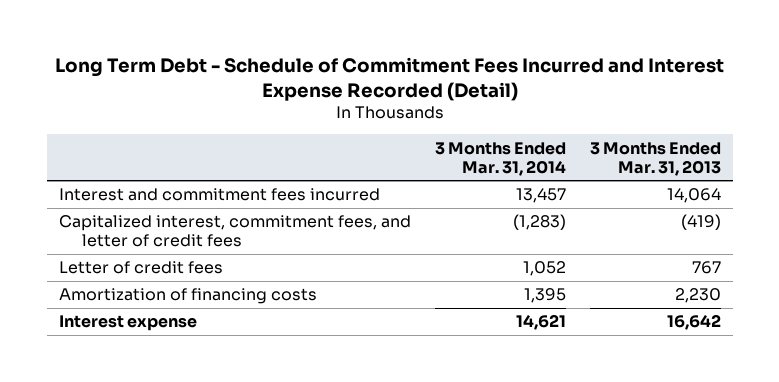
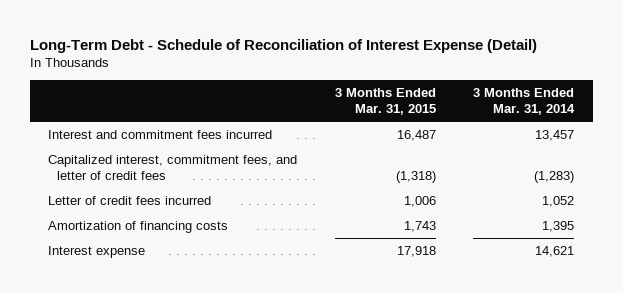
- Long Term Debt - Schedule of Commitment Fees Incurred and Interest Expense Recorded (Detail)
+ Long-Term Debt - Schedule of Reconciliation of Interest Expense (Detail)
- | 3 Months Ended Mar. 31, 2014 | 3 Months Ended Mar. 31, 2013
+ | 3 Months Ended Mar. 31, 2015 | 3 Months Ended Mar. 31, 2014
- Letter of credit fees | 1,052 | 767
+ Letter of credit fees incurred | 1,006 | 1,052

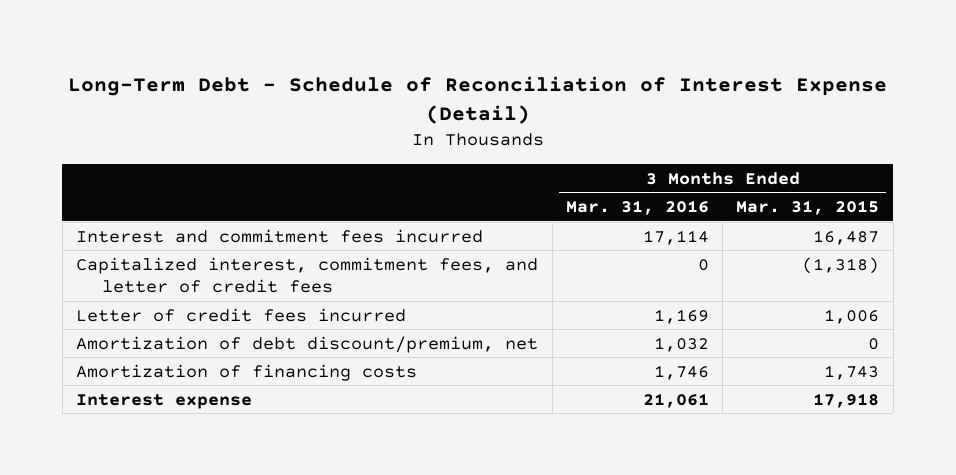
- | 3 Months Ended Mar. 31, 2015 | 3 Months Ended Mar. 31, 2014
+ | 3 Months Ended Mar. 31, 2016 | 3 Months Ended Mar. 31, 2015
+ Amortization of debt discount/premium, net | 1,032 | 0

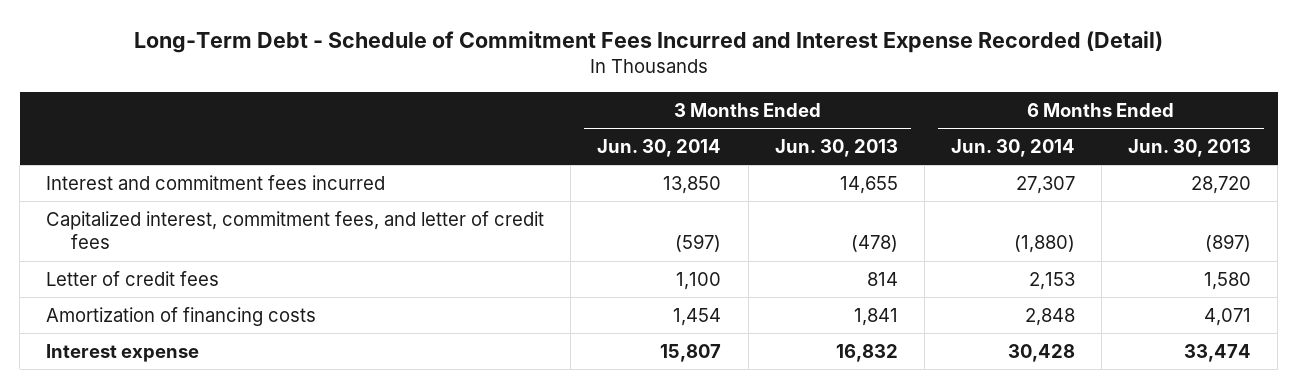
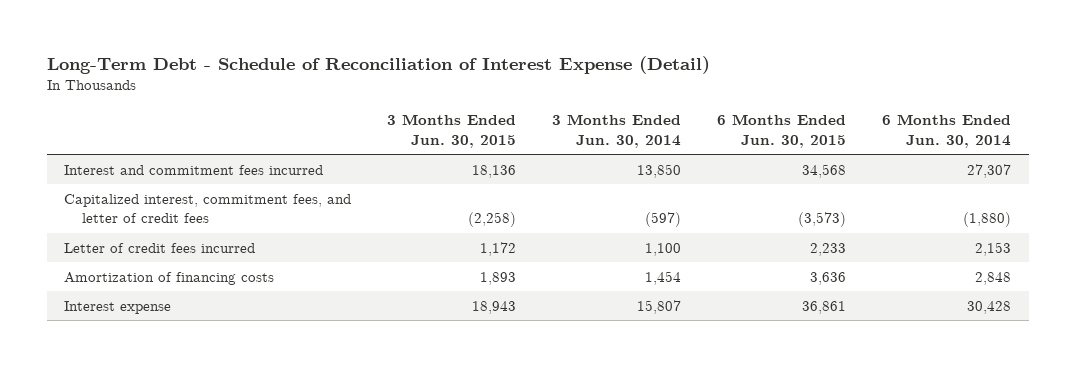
- Long-Term Debt - Schedule of Commitment Fees Incurred and Interest Expense Recorded (Detail)
+ Long-Term Debt - Schedule of Reconciliation of Interest Expense (Detail)
- | 3 Months Ended Jun. 30, 2014 | 3 Months Ended Jun. 30, 2013 | 6 Months Ended Jun. 30, 2014 | 6 Months Ended Jun. 30, 2013
+ | 3 Months Ended Jun. 30, 2015 | 3 Months Ended Jun. 30, 2014 | 6 Months Ended Jun. 30, 2015 | 6 Months Ended Jun. 30, 2014
- Letter of credit fees | 1,100 | 814 | 2,153 | 1,580
+ Letter of credit fees incurred | 1,172 | 1,100 | 2,233 | 2,153

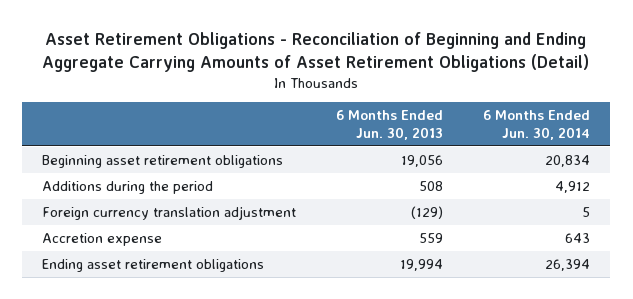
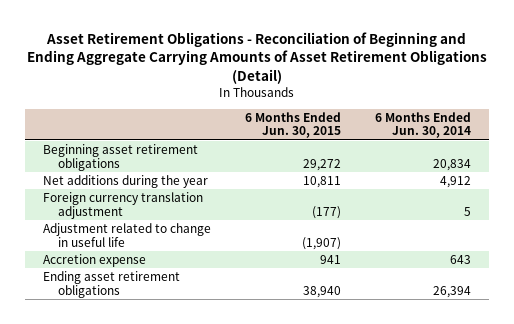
- | 6 Months Ended Jun. 30, 2013 | 6 Months Ended Jun. 30, 2014
+ | 6 Months Ended Jun. 30, 2015 | 6 Months Ended Jun. 30, 2014
- Additions during the period | 508 | 4,912
+ Net additions during the year | 10,811 | 4,912
+ Adjustment related to change in useful life | (1,907) |

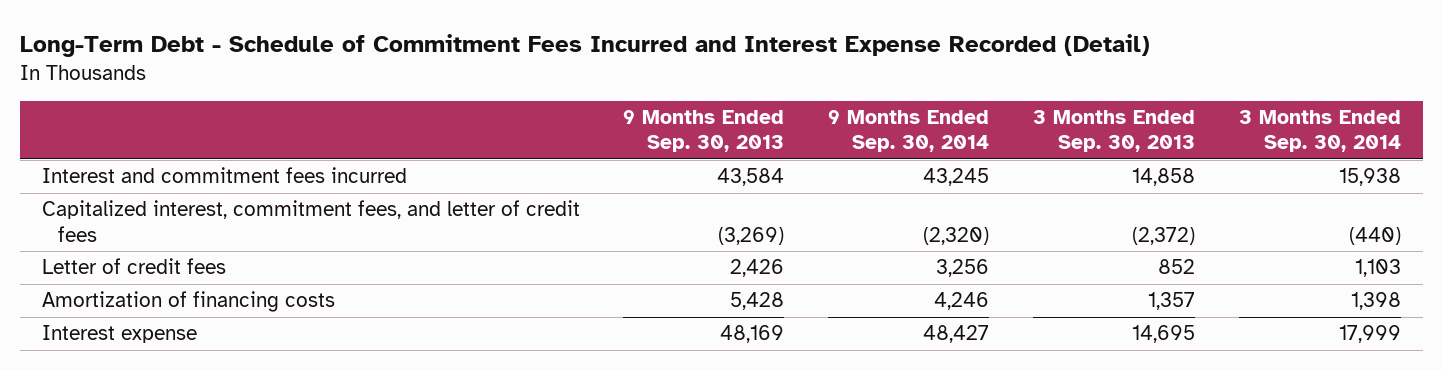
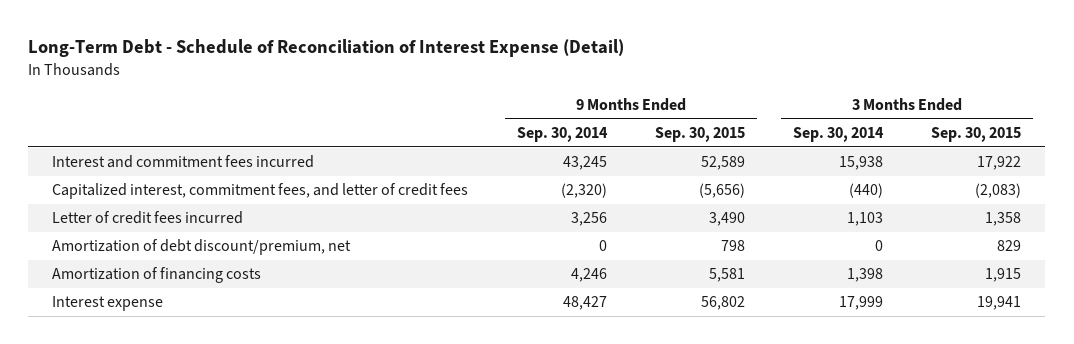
- Long-Term Debt - Schedule of Commitment Fees Incurred and Interest Expense Recorded (Detail)
+ Long-Term Debt - Schedule of Reconciliation of Interest Expense (Detail)
- | 9 Months Ended Sep. 30, 2013 | 9 Months Ended Sep. 30, 2014 | 3 Months Ended Sep. 30, 2013 | 3 Months Ended Sep. 30, 2014
+ | 9 Months Ended Sep. 30, 2014 | 9 Months Ended Sep. 30, 2015 | 3 Months Ended Sep. 30, 2014 | 3 Months Ended Sep. 30, 2015
- Letter of credit fees | 2,426 | 3,256 | 852 | 1,103
+ Letter of credit fees incurred | 3,256 | 3,490 | 1,103 | 1,358
+ Amortization of debt discount/premium, net | 0 | 798 | 0 | 829

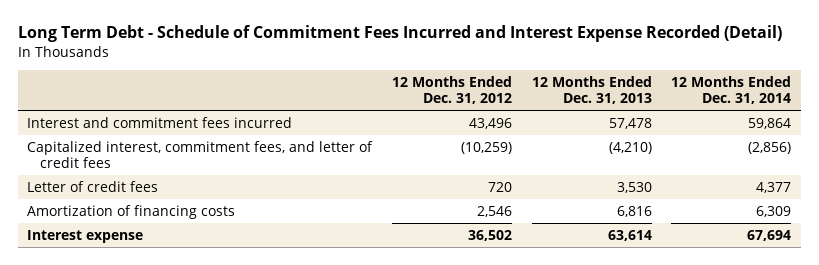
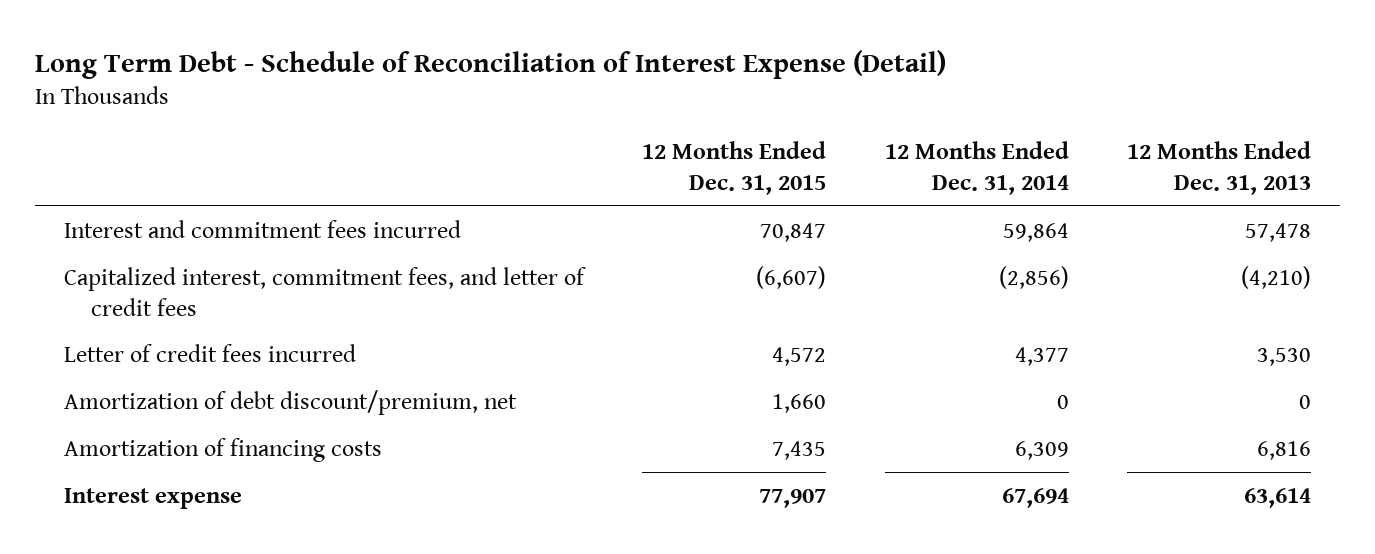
- Long Term Debt - Schedule of Commitment Fees Incurred and Interest Expense Recorded (Detail)
+ Long Term Debt - Schedule of Reconciliation of Interest Expense (Detail)
- | 12 Months Ended Dec. 31, 2012 | 12 Months Ended Dec. 31, 2013 | 12 Months Ended Dec. 31, 2014
+ | 12 Months Ended Dec. 31, 2015 | 12 Months Ended Dec. 31, 2014 | 12 Months Ended Dec. 31, 2013
- Letter of credit fees | 720 | 3,530 | 4,377
+ Letter of credit fees incurred | 4,572 | 4,377 | 3,530
+ Amortization of debt discount/premium, net | 1,660 | 0 | 0

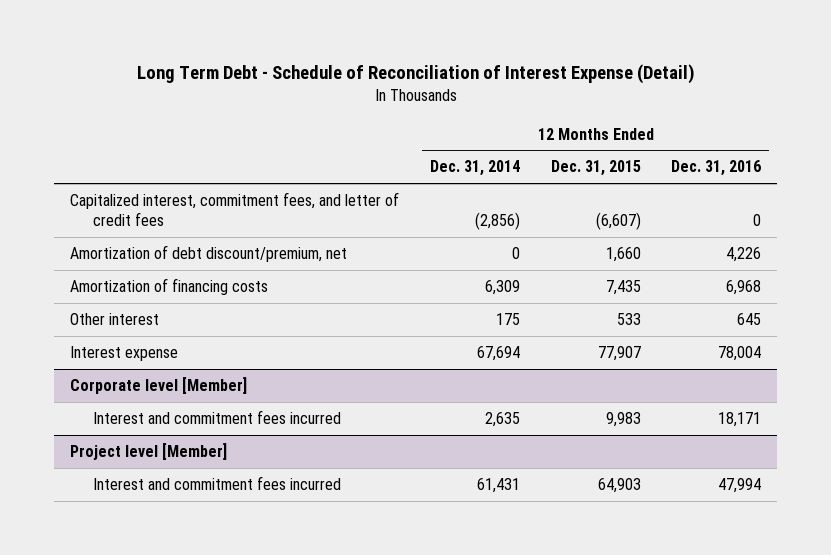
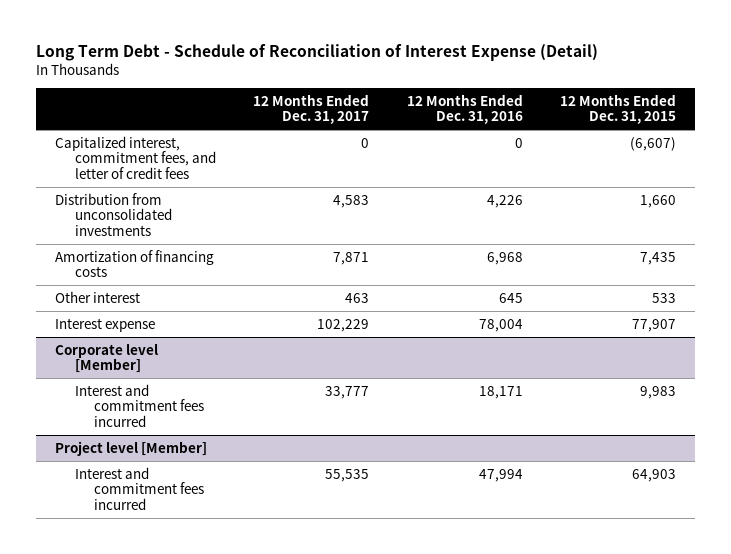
- | 12 Months Ended Dec. 31, 2014 | 12 Months Ended Dec. 31, 2015 | 12 Months Ended Dec. 31, 2016
+ | 12 Months Ended Dec. 31, 2017 | 12 Months Ended Dec. 31, 2016 | 12 Months Ended Dec. 31, 2015
- Amortization of debt discount/premium, net | 0 | 1,660 | 4,226
+ Distribution from unconsolidated investments | 4,583 | 4,226 | 1,660

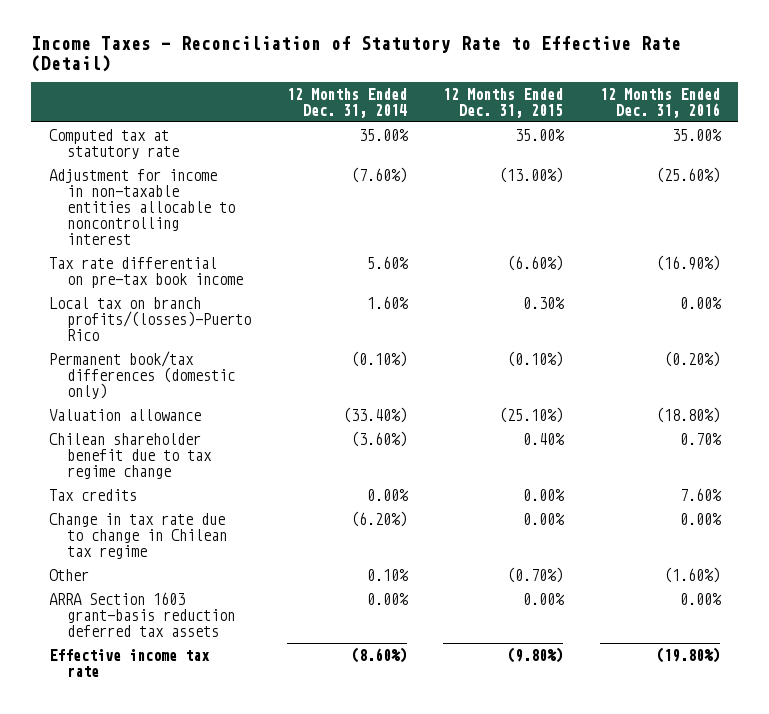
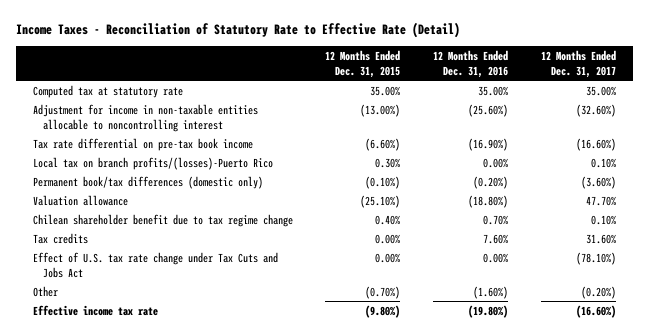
- | 12 Months Ended Dec. 31, 2014 | 12 Months Ended Dec. 31, 2015 | 12 Months Ended Dec. 31, 2016
+ | 12 Months Ended Dec. 31, 2015 | 12 Months Ended Dec. 31, 2016 | 12 Months Ended Dec. 31, 2017
- Change in tax rate due to change in Chilean tax regime | (6.20%) | 0.00% | 0.00%
+ Effect of U.S. tax rate change under Tax Cuts and Jobs Act | 0.00% | 0.00% | (78.10%)
- ARRA Section 1603 grant-basis reduction deferred tax assets | 0.00% | 0.00% | 0.00%

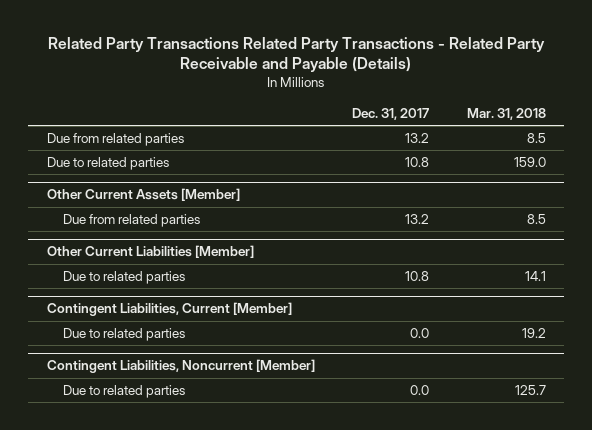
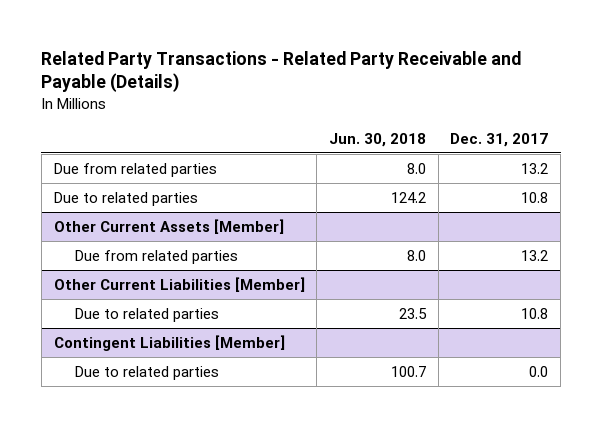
- Related Party Transactions Related Party Transactions - Related Party Receivable and Payable (Details)
+ Related Party Transactions - Related Party Receivable and Payable (Details)
- | Dec. 31, 2017 | Mar. 31, 2018
+ | Jun. 30, 2018 | Dec. 31, 2017
- Contingent Liabilities, Current [Member]
- Due to related parties | 0.0 | 19.2
- Contingent Liabilities, Noncurrent [Member]
+ Contingent Liabilities [Member]

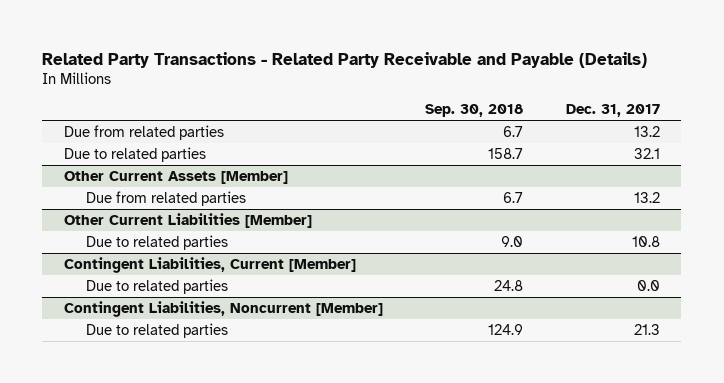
- | Jun. 30, 2018 | Dec. 31, 2017
+ | Sep. 30, 2018 | Dec. 31, 2017
- Due to related parties | 124.2 | 10.8
+ Due to related parties | 158.7 | 32.1
- Contingent Liabilities [Member]
+ Contingent Liabilities, Current [Member]
+ Contingent Liabilities, Noncurrent [Member]
+ Due to related parties | 124.9 | 21.3

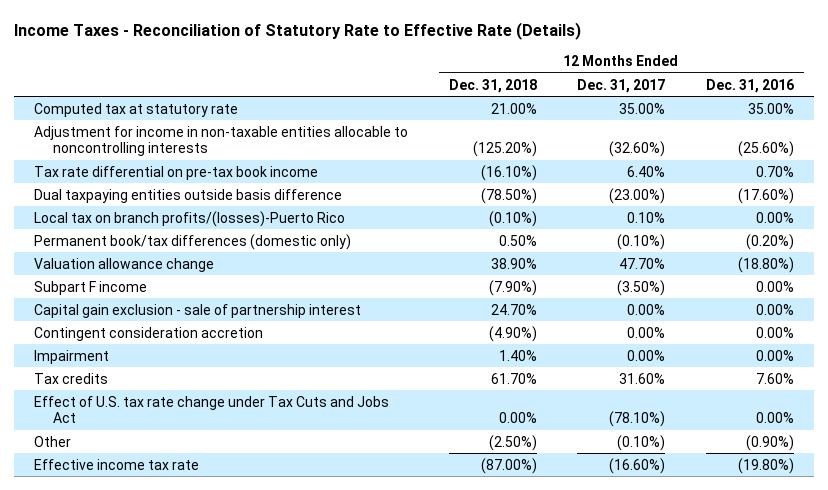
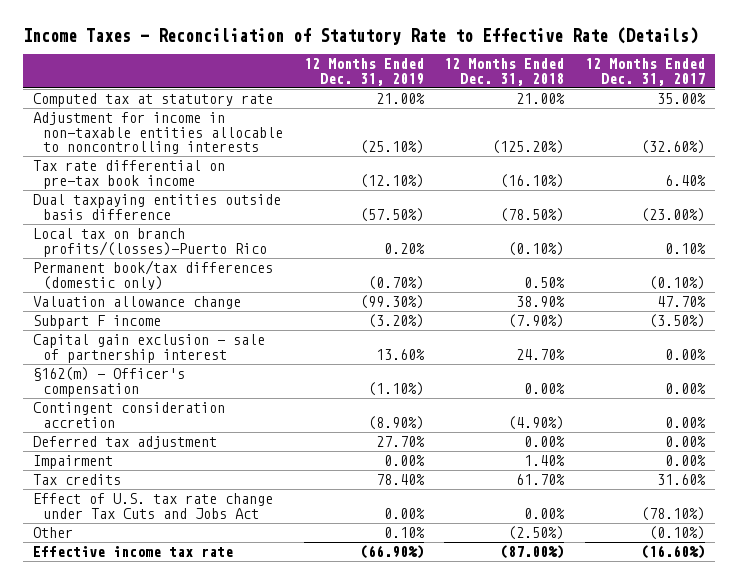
- | 12 Months Ended Dec. 31, 2018 | 12 Months Ended Dec. 31, 2017 | 12 Months Ended Dec. 31, 2016
+ | 12 Months Ended Dec. 31, 2019 | 12 Months Ended Dec. 31, 2018 | 12 Months Ended Dec. 31, 2017
+ §162(m) - Officer's compensation | (1.10%) | 0.00% | 0.00%
+ Deferred tax adjustment | 27.70% | 0.00% | 0.00%

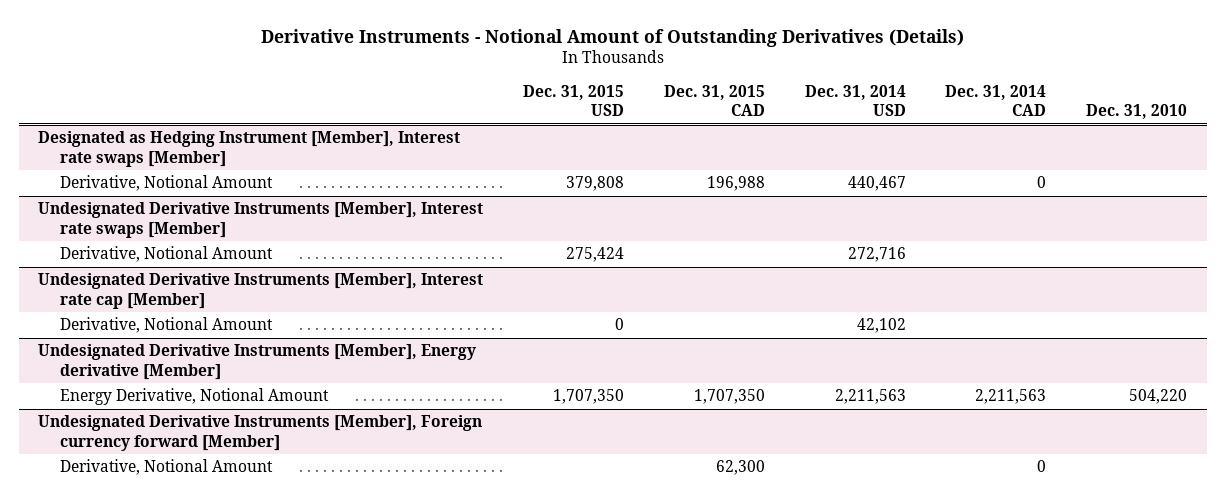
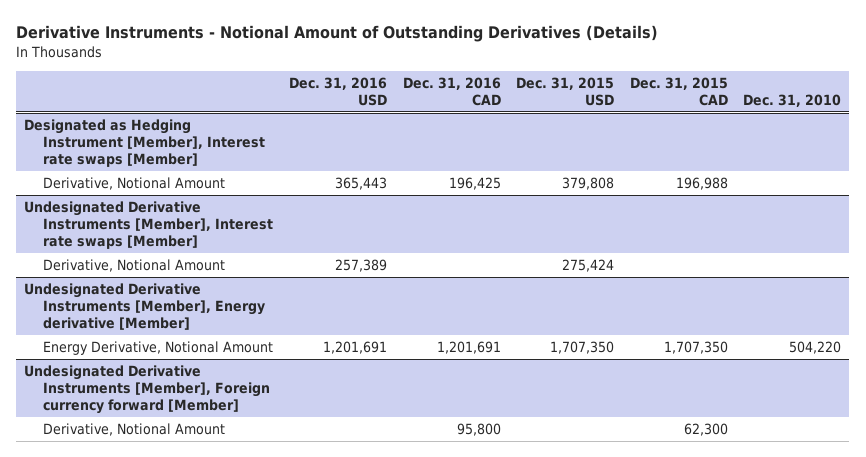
- | Dec. 31, 2015 USD | Dec. 31, 2015 CAD | Dec. 31, 2014 USD | Dec. 31, 2014 CAD | Dec. 31, 2010
+ | Dec. 31, 2016 USD | Dec. 31, 2016 CAD | Dec. 31, 2015 USD | Dec. 31, 2015 CAD | Dec. 31, 2010
- Undesignated Derivative Instruments [Member], Interest rate cap [Member]
- Derivative, Notional Amount | 0 | | 42,102 | |

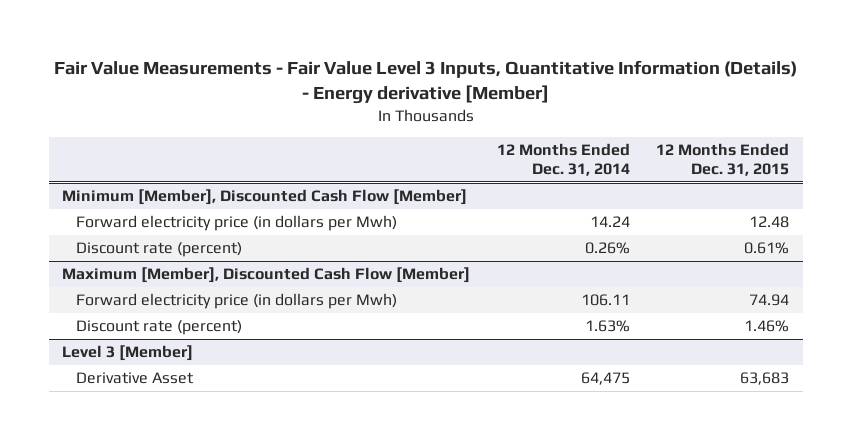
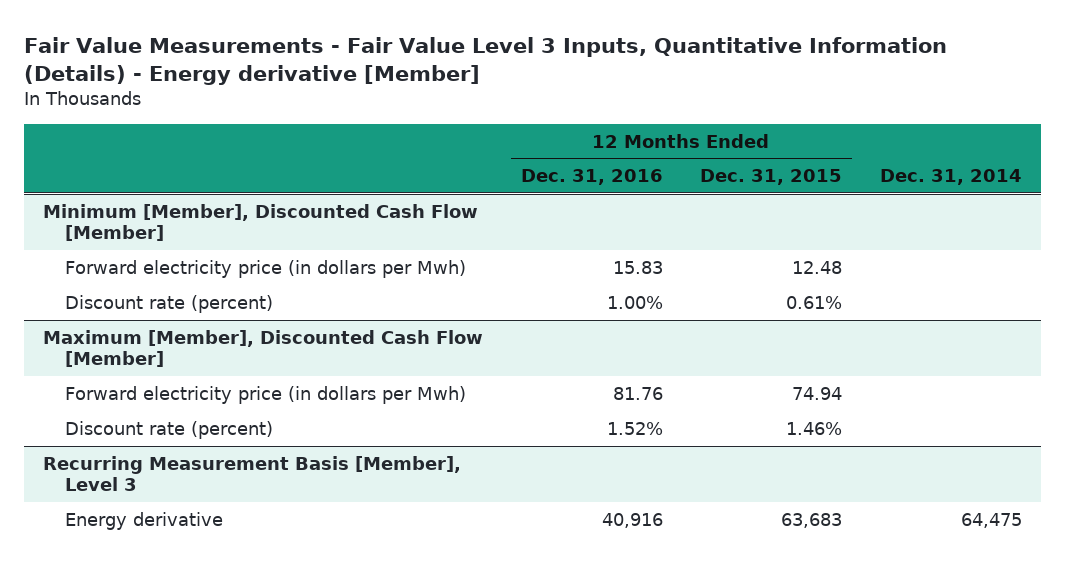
- | 12 Months Ended Dec. 31, 2014 | 12 Months Ended Dec. 31, 2015
+ | 12 Months Ended Dec. 31, 2016 | 12 Months Ended Dec. 31, 2015 | Dec. 31, 2014
- Level 3 [Member]
- Derivative Asset | 64,475 | 63,683
+ Recurring Measurement Basis [Member], Level 3
+ Energy derivative | 40,916 | 63,683 | 64,475

